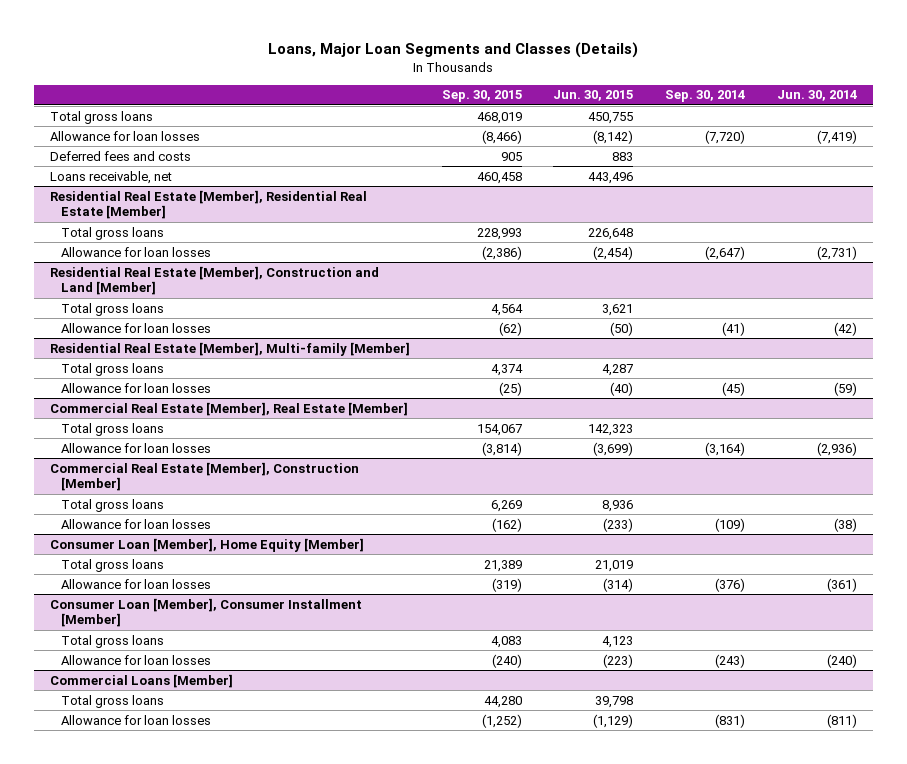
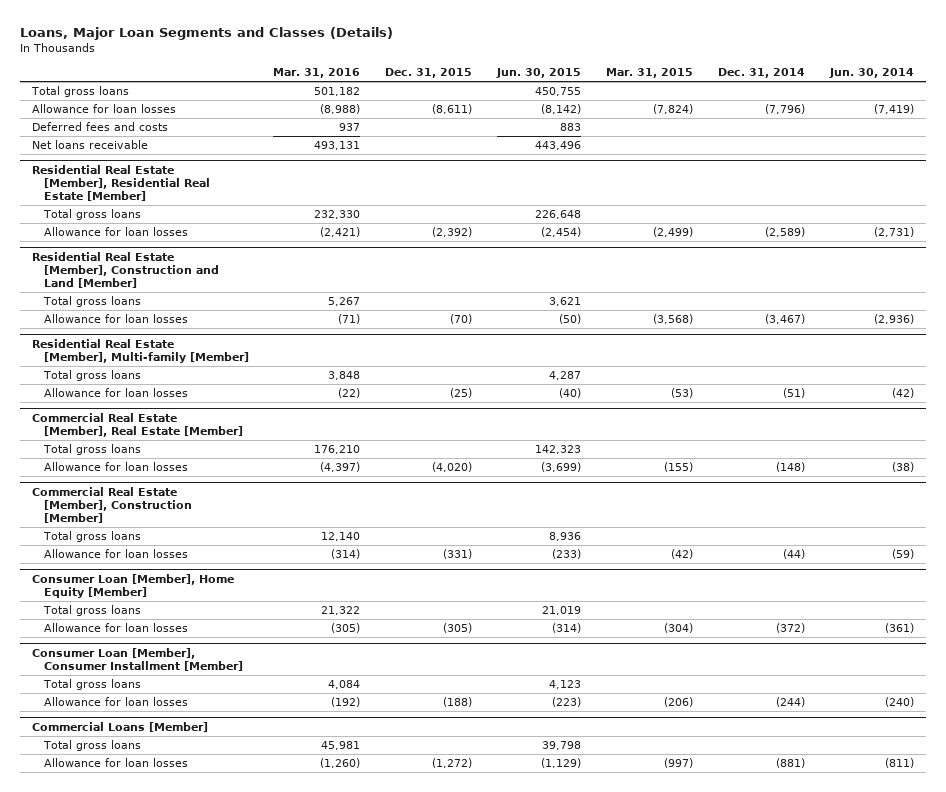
- | Sep. 30, 2015 | Jun. 30, 2015 | Sep. 30, 2014 | Jun. 30, 2014
+ | Mar. 31, 2016 | Dec. 31, 2015 | Jun. 30, 2015 | Mar. 31, 2015 | Dec. 31, 2014 | Jun. 30, 2014
- Loans receivable, net | 460,458 | 443,496 | |
+ Net loans receivable | 493,131 | | 443,496 | | |
@ Residential Real Estate [Member], Construction and Land [Member]
- Allowance for loan losses | (62) | (50) | (41) | (42)
+ Allowance for loan losses | (71) | (70) | (50) | (3,568) | (3,467) | (2,936)
@ Residential Real Estate [Member], Multi-family [Member]
- Allowance for loan losses | (25) | (40) | (45) | (59)
+ Allowance for loan losses | (22) | (25) | (40) | (53) | (51) | (42)
@ Commercial Real Estate [Member], Real Estate [Member]
- Allowance for loan losses | (3,814) | (3,699) | (3,164) | (2,936)
+ Allowance for loan losses | (4,397) | (4,020) | (3,699) | (155) | (148) | (38)
@ Commercial Real Estate [Member], Construction [Member]
- Allowance for loan losses | (162) | (233) | (109) | (38)
+ Allowance for loan losses | (314) | (331) | (233) | (42) | (44) | (59)

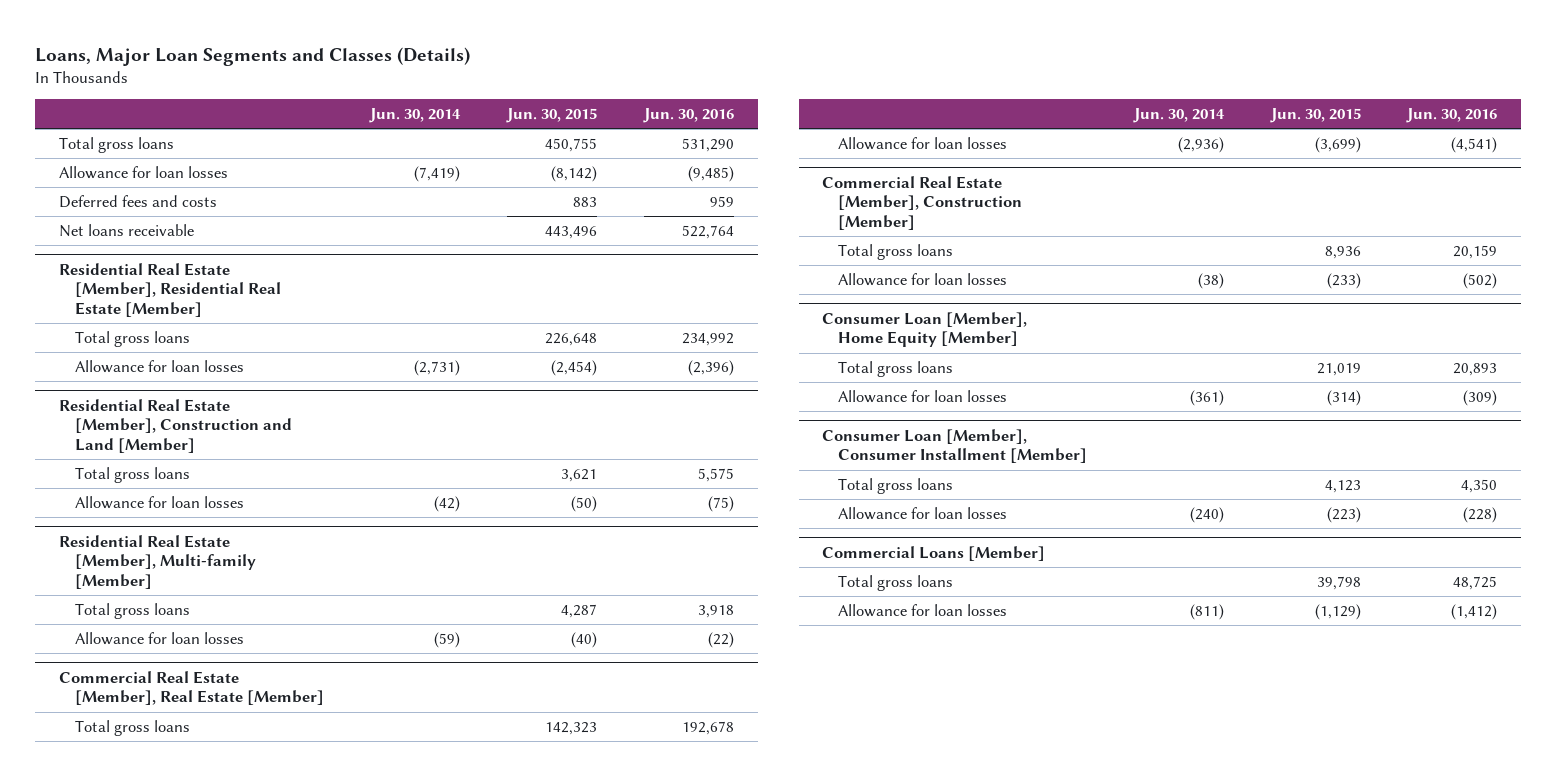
- | Mar. 31, 2016 | Dec. 31, 2015 | Jun. 30, 2015 | Mar. 31, 2015 | Dec. 31, 2014 | Jun. 30, 2014
+ | Jun. 30, 2014 | Jun. 30, 2015 | Jun. 30, 2016
@ Residential Real Estate [Member], Construction and Land [Member]
- Allowance for loan losses | (71) | (70) | (50) | (3,568) | (3,467) | (2,936)
+ Allowance for loan losses | (42) | (50) | (75)
@ Residential Real Estate [Member], Multi-family [Member]
- Allowance for loan losses | (22) | (25) | (40) | (53) | (51) | (42)
+ Allowance for loan losses | (59) | (40) | (22)
@ Commercial Real Estate [Member], Real Estate [Member]
- Allowance for loan losses | (4,397) | (4,020) | (3,699) | (155) | (148) | (38)
+ Allowance for loan losses | (2,936) | (3,699) | (4,541)
@ Commercial Real Estate [Member], Construction [Member]
- Allowance for loan losses | (314) | (331) | (233) | (42) | (44) | (59)
+ Allowance for loan losses | (38) | (233) | (502)

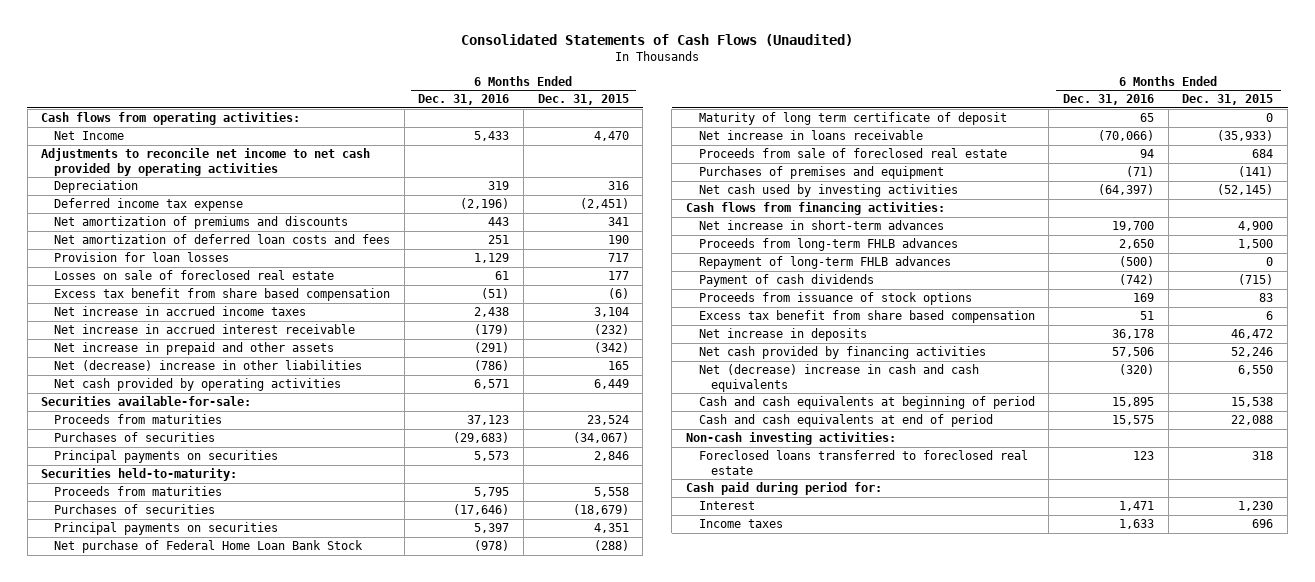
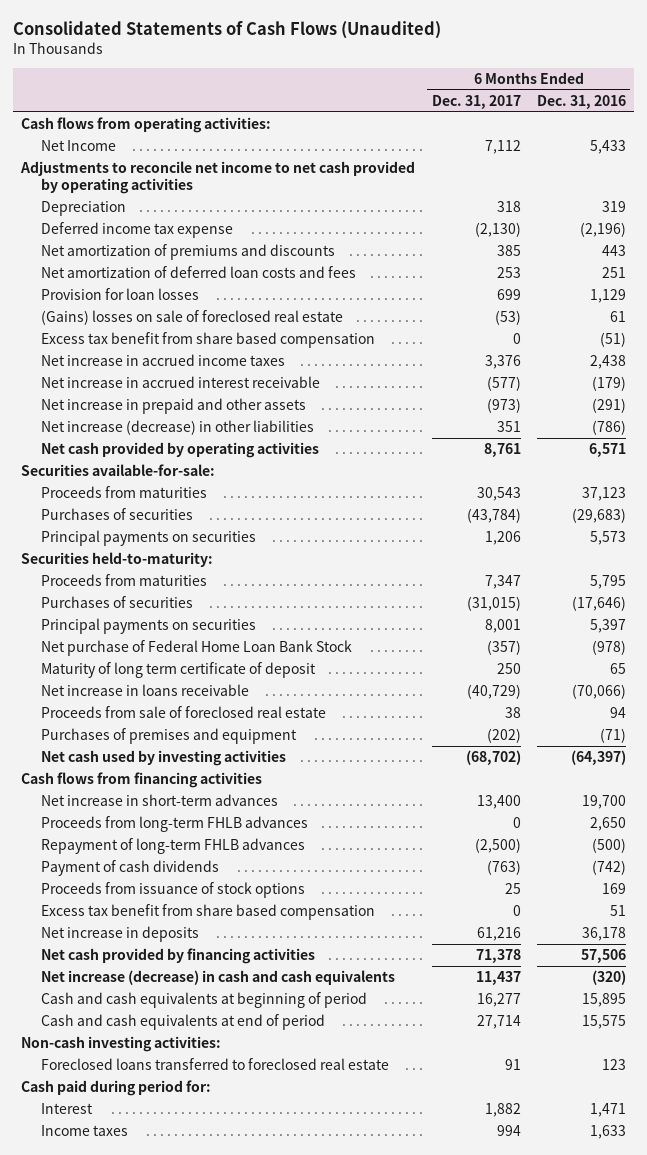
- | 6 Months Ended Dec. 31, 2016 | 6 Months Ended Dec. 31, 2015
+ | 6 Months Ended Dec. 31, 2017 | 6 Months Ended Dec. 31, 2016
- Losses on sale of foreclosed real estate | 61 | 177
+ (Gains) losses on sale of foreclosed real estate | (53) | 61
- Net (decrease) increase in other liabilities | (786) | 165
+ Net increase (decrease) in other liabilities | 351 | (786)
- Cash flows from financing activities:
+ Cash flows from financing activities
- Net (decrease) increase in cash and cash equivalents | (320) | 6,550
+ Net increase (decrease) in cash and cash equivalents | 11,437 | (320)

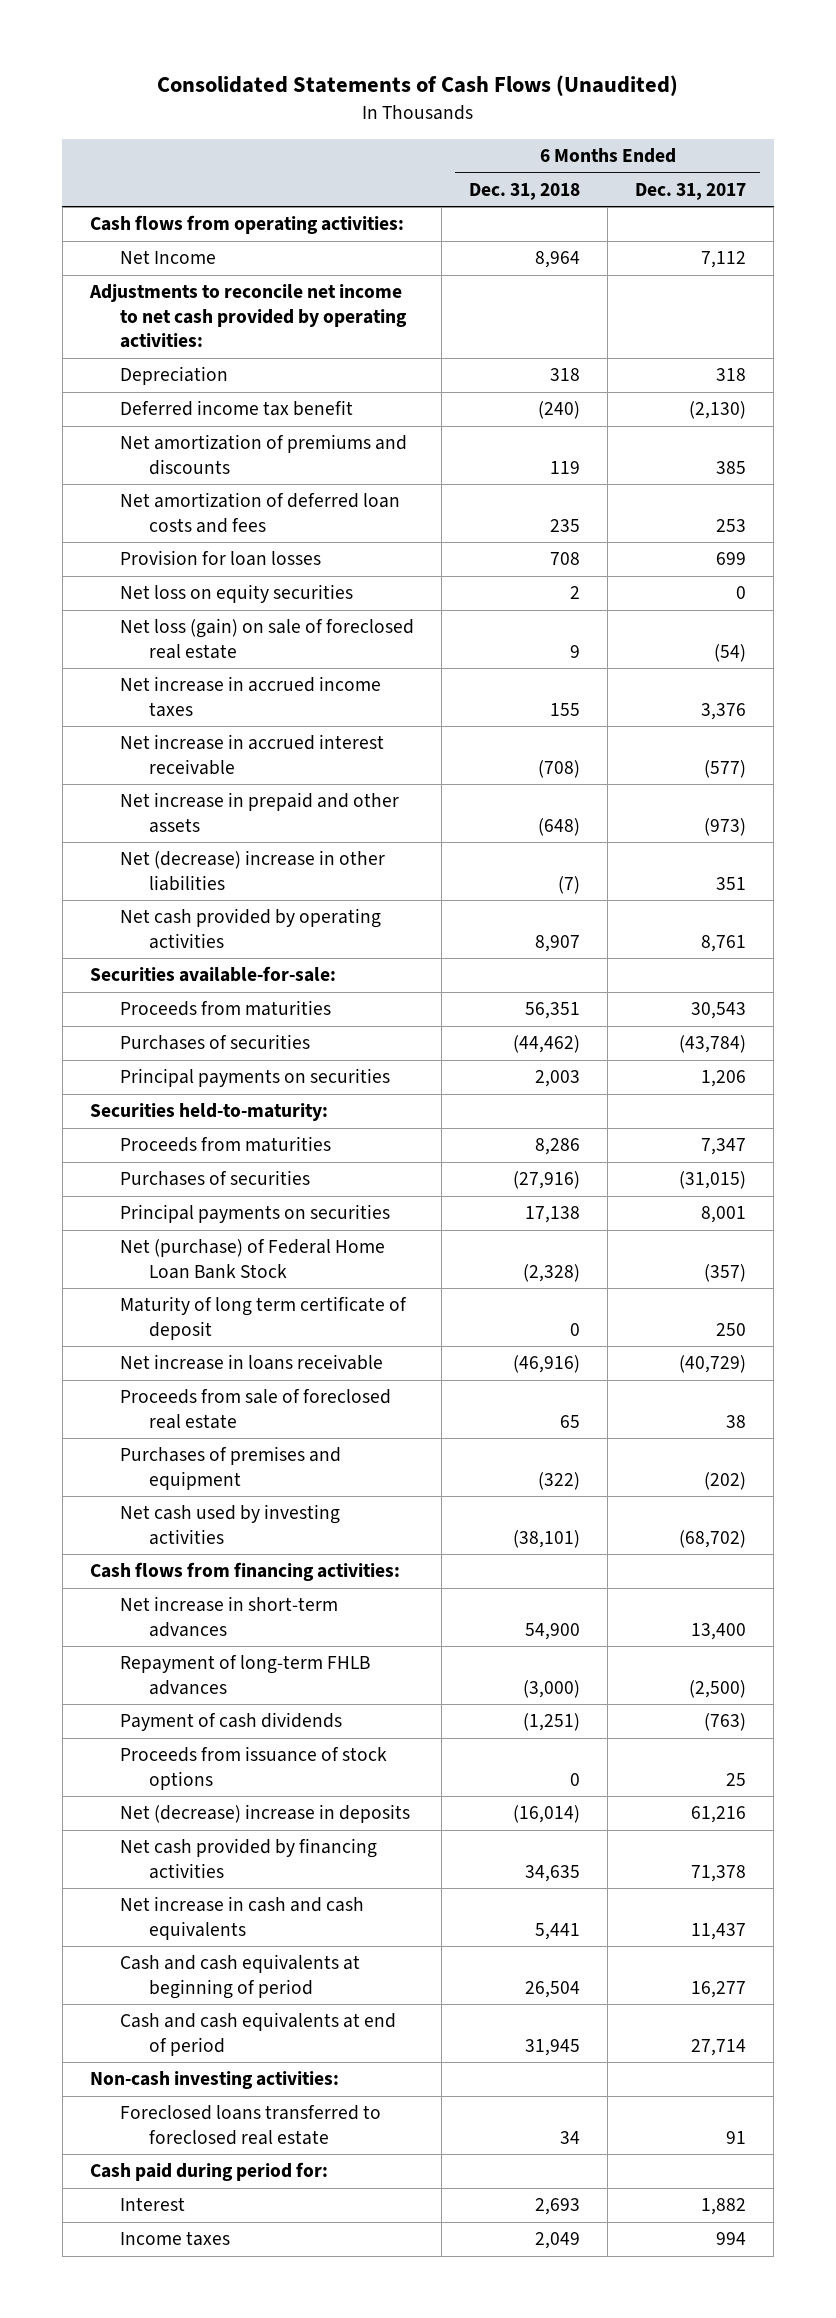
- | 6 Months Ended Dec. 31, 2017 | 6 Months Ended Dec. 31, 2016
+ | 6 Months Ended Dec. 31, 2018 | 6 Months Ended Dec. 31, 2017
- Adjustments to reconcile net income to net cash provided by operating activities
+ Adjustments to reconcile net income to net cash provided by operating activities:
- Deferred income tax expense | (2,130) | (2,196)
+ Deferred income tax benefit | (240) | (2,130)
- (Gains) losses on sale of foreclosed real estate | (53) | 61
- Excess tax benefit from share based compensation | 0 | (51)
+ Net loss on equity securities | 2 | 0
+ Net loss (gain) on sale of foreclosed real estate | 9 | (54)
- Net increase (decrease) in other liabilities | 351 | (786)
+ Net (decrease) increase in other liabilities | (7) | 351
- Net purchase of Federal Home Loan Bank Stock | (357) | (978)
+ Net (purchase) of Federal Home Loan Bank Stock | (2,328) | (357)
- Cash flows from financing activities
+ Cash flows from financing activities:
- Proceeds from long-term FHLB advances | 0 | 2,650
- Excess tax benefit from share based compensation | 0 | 51
- Net increase in deposits | 61,216 | 36,178
+ Net (decrease) increase in deposits | (16,014) | 61,216
- Net increase (decrease) in cash and cash equivalents | 11,437 | (320)
+ Net increase in cash and cash equivalents | 5,441 | 11,437

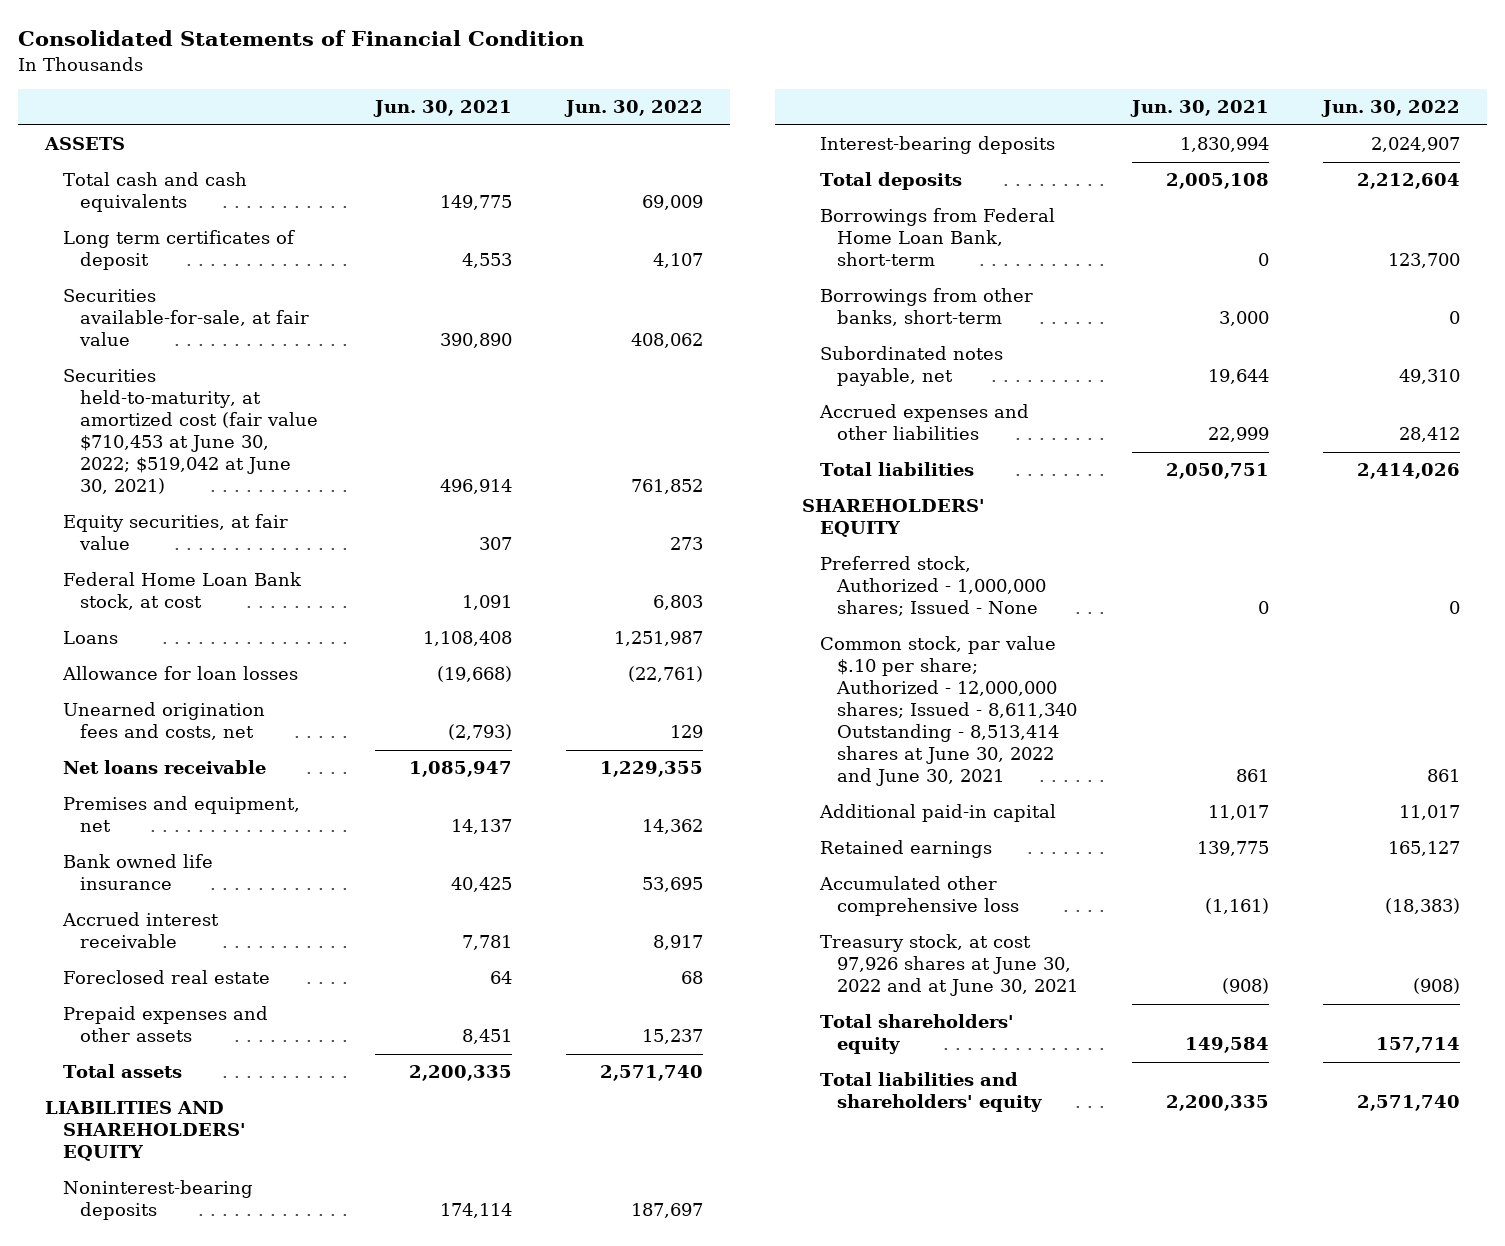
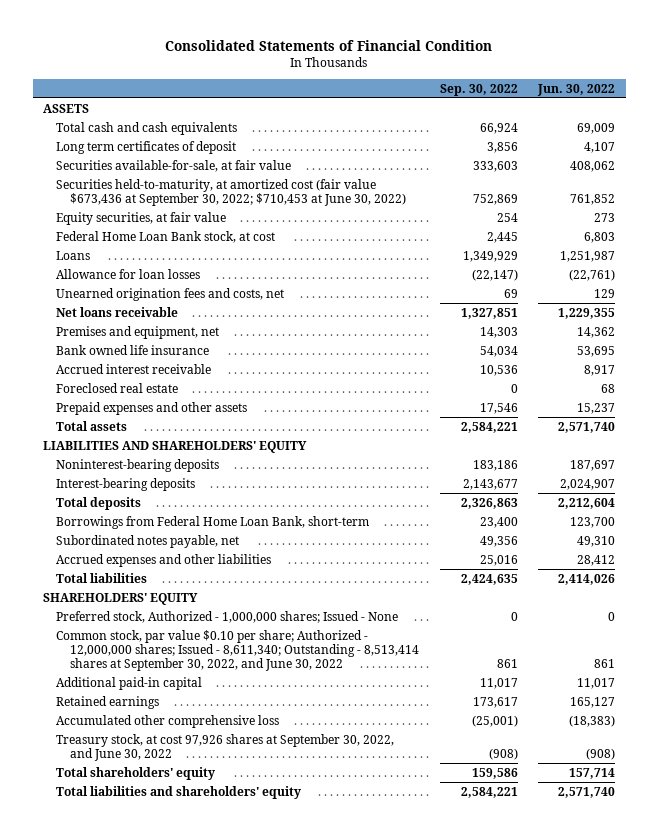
- | Jun. 30, 2021 | Jun. 30, 2022
+ | Sep. 30, 2022 | Jun. 30, 2022
- Securities held-to-maturity, at amortized cost (fair value $710,453 at June 30, 2022; $519,042 at June 30, 2021) | 496,914 | 761,852
+ Securities held-to-maturity, at amortized cost (fair value $673,436 at September 30, 2022; $710,453 at June 30, 2022) | 752,869 | 761,852
- Borrowings from other banks, short-term | 3,000 | 0
- Common stock, par value $.10 per share; Authorized - 12,000,000 shares; Issued - 8,611,340 Outstanding - 8,513,414 shares at June 30, 2022 and June 30, 2021 | 861 | 861
+ Common stock, par value $0.10 per share; Authorized - 12,000,000 shares; Issued - 8,611,340; Outstanding - 8,513,414 shares at September 30, 2022, and June 30, 2022 | 861 | 861
- Treasury stock, at cost 97,926 shares at June 30, 2022 and at June 30, 2021 | (908) | (908)
+ Treasury stock, at cost 97,926 shares at September 30, 2022, and June 30, 2022 | (908) | (908)

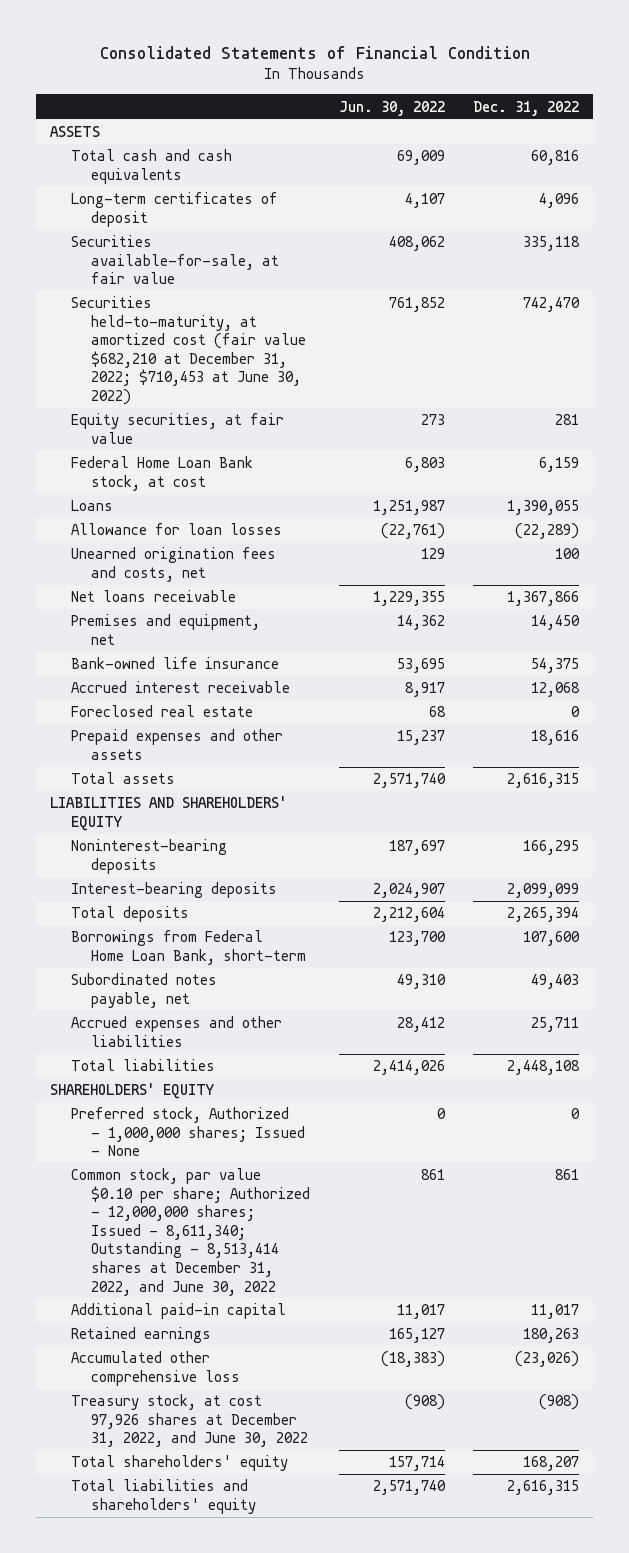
- | Sep. 30, 2022 | Jun. 30, 2022
+ | Jun. 30, 2022 | Dec. 31, 2022
- Long term certificates of deposit | 3,856 | 4,107
+ Long-term certificates of deposit | 4,107 | 4,096
- Securities held-to-maturity, at amortized cost (fair value $673,436 at September 30, 2022; $710,453 at June 30, 2022) | 752,869 | 761,852
+ Securities held-to-maturity, at amortized cost (fair value $682,210 at December 31, 2022; $710,453 at June 30, 2022) | 761,852 | 742,470
- Bank owned life insurance | 54,034 | 53,695
+ Bank-owned life insurance | 53,695 | 54,375
- Common stock, par value $0.10 per share; Authorized - 12,000,000 shares; Issued - 8,611,340; Outstanding - 8,513,414 shares at September 30, 2022, and June 30, 2022 | 861 | 861
+ Common stock, par value $0.10 per share; Authorized - 12,000,000 shares; Issued - 8,611,340; Outstanding - 8,513,414 shares at December 31, 2022, and June 30, 2022 | 861 | 861
- Treasury stock, at cost 97,926 shares at September 30, 2022, and June 30, 2022 | (908) | (908)
+ Treasury stock, at cost 97,926 shares at December 31, 2022, and June 30, 2022 | (908) | (908)

